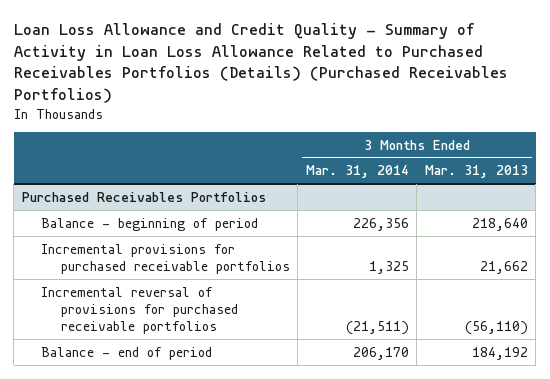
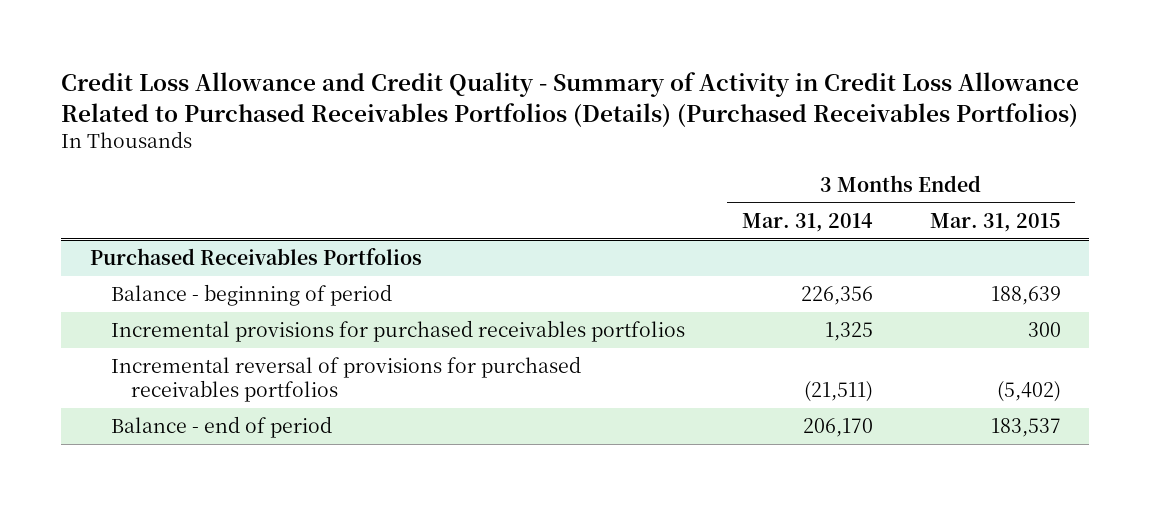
- Loan Loss Allowance and Credit Quality - Summary of Activity in Loan Loss Allowance Related to Purchased Receivables Portfolios (Details) (Purchased Receivables Portfolios)
+ Credit Loss Allowance and Credit Quality - Summary of Activity in Credit Loss Allowance Related to Purchased Receivables Portfolios (Details) (Purchased Receivables Portfolios)
- | 3 Months Ended Mar. 31, 2014 | 3 Months Ended Mar. 31, 2013
+ | 3 Months Ended Mar. 31, 2014 | 3 Months Ended Mar. 31, 2015
@ Purchased Receivables Portfolios
- Incremental provisions for purchased receivable portfolios | 1,325 | 21,662
- Incremental reversal of provisions for purchased receivable portfolios | (21,511) | (56,110)
+ Incremental provisions for purchased receivables portfolios | 1,325 | 300
+ Incremental reversal of provisions for purchased receivables portfolios | (21,511) | (5,402)

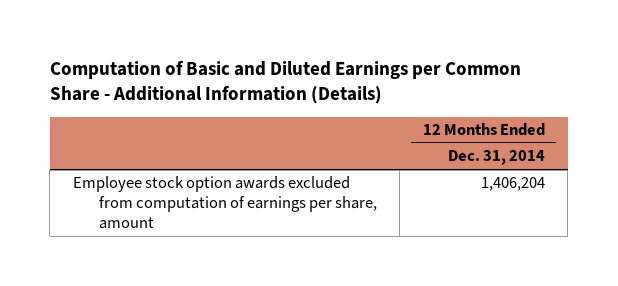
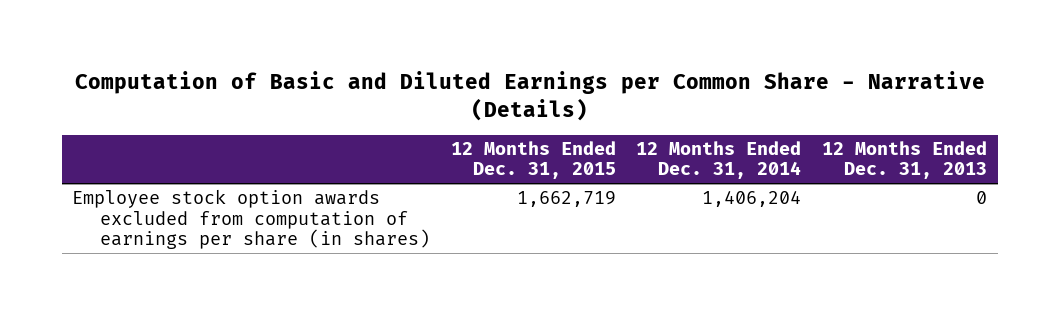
- Computation of Basic and Diluted Earnings per Common Share - Additional Information (Details)
+ Computation of Basic and Diluted Earnings per Common Share - Narrative (Details)
- | 12 Months Ended Dec. 31, 2014
+ | 12 Months Ended Dec. 31, 2015 | 12 Months Ended Dec. 31, 2014 | 12 Months Ended Dec. 31, 2013
- Employee stock option awards excluded from computation of earnings per share, amount | 1,406,204
+ Employee stock option awards excluded from computation of earnings per share (in shares) | 1,662,719 | 1,406,204 | 0

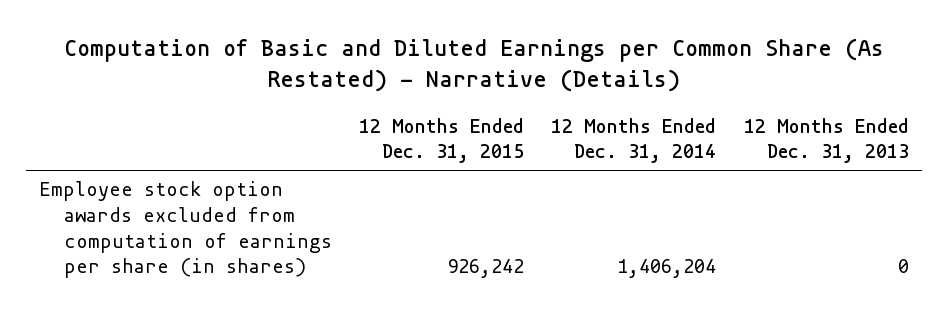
- Computation of Basic and Diluted Earnings per Common Share - Narrative (Details)
+ Computation of Basic and Diluted Earnings per Common Share (As Restated) - Narrative (Details)
- Employee stock option awards excluded from computation of earnings per share (in shares) | 1,662,719 | 1,406,204 | 0
+ Employee stock option awards excluded from computation of earnings per share (in shares) | 926,242 | 1,406,204 | 0

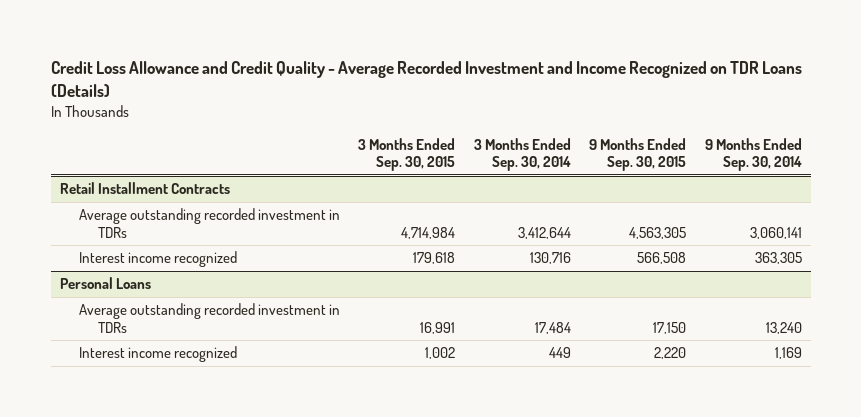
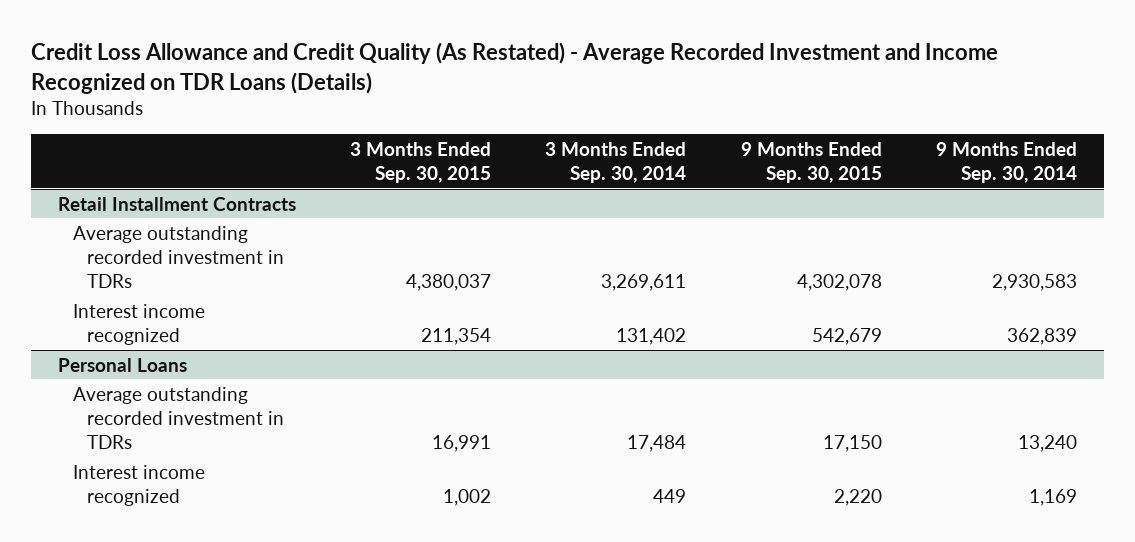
- Credit Loss Allowance and Credit Quality - Average Recorded Investment and Income Recognized on TDR Loans (Details)
+ Credit Loss Allowance and Credit Quality (As Restated) - Average Recorded Investment and Income Recognized on TDR Loans (Details)
@ Retail Installment Contracts
- Average outstanding recorded investment in TDRs | 4,714,984 | 3,412,644 | 4,563,305 | 3,060,141
- Interest income recognized | 179,618 | 130,716 | 566,508 | 363,305
+ Average outstanding recorded investment in TDRs | 4,380,037 | 3,269,611 | 4,302,078 | 2,930,583
+ Interest income recognized | 211,354 | 131,402 | 542,679 | 362,839

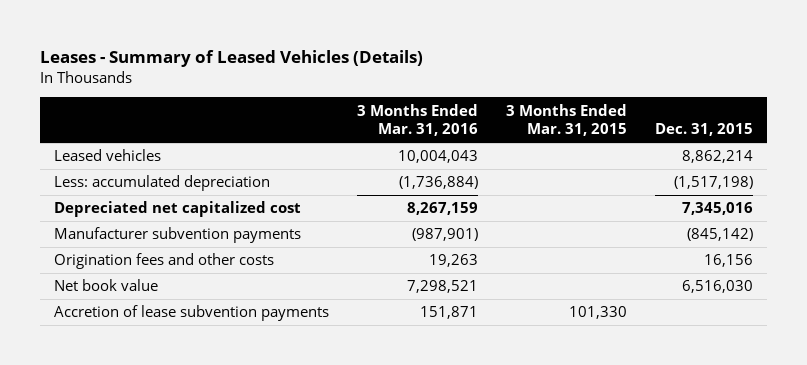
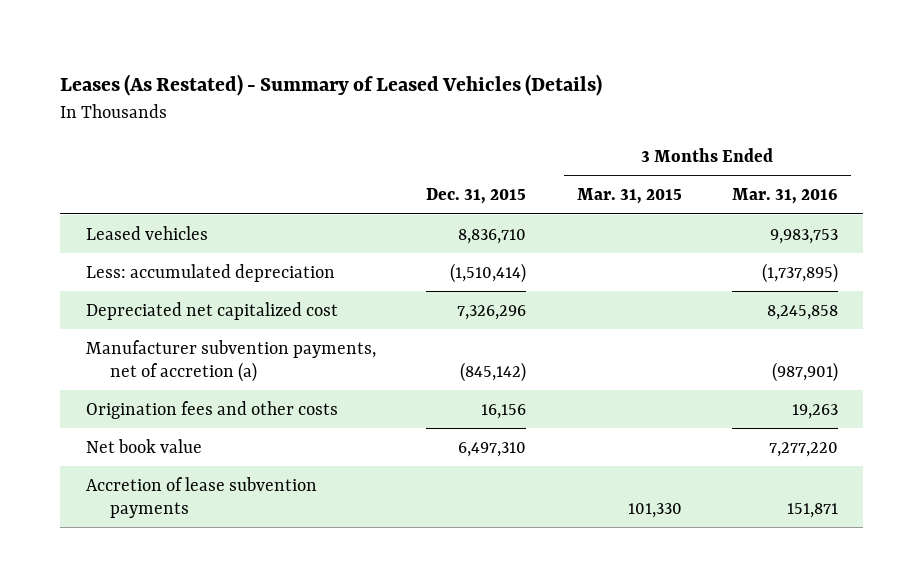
- Leases - Summary of Leased Vehicles (Details)
+ Leases (As Restated) - Summary of Leased Vehicles (Details)
- | 3 Months Ended Mar. 31, 2016 | 3 Months Ended Mar. 31, 2015 | Dec. 31, 2015
+ | Dec. 31, 2015 | 3 Months Ended Mar. 31, 2015 | 3 Months Ended Mar. 31, 2016
- Leased vehicles | 10,004,043 | | 8,862,214
- Less: accumulated depreciation | (1,736,884) | | (1,517,198)
- Depreciated net capitalized cost | 8,267,159 | | 7,345,016
- Manufacturer subvention payments | (987,901) | | (845,142)
+ Leased vehicles | 8,836,710 | | 9,983,753
+ Less: accumulated depreciation | (1,510,414) | | (1,737,895)
+ Depreciated net capitalized cost | 7,326,296 | | 8,245,858
+ Manufacturer subvention payments, net of accretion (a) | (845,142) | | (987,901)
- Net book value | 7,298,521 | | 6,516,030
+ Net book value | 6,497,310 | | 7,277,220

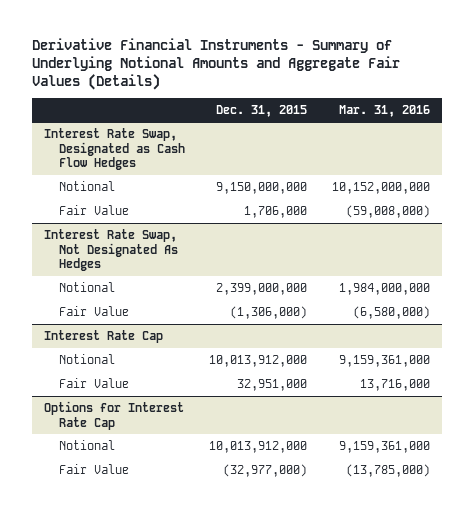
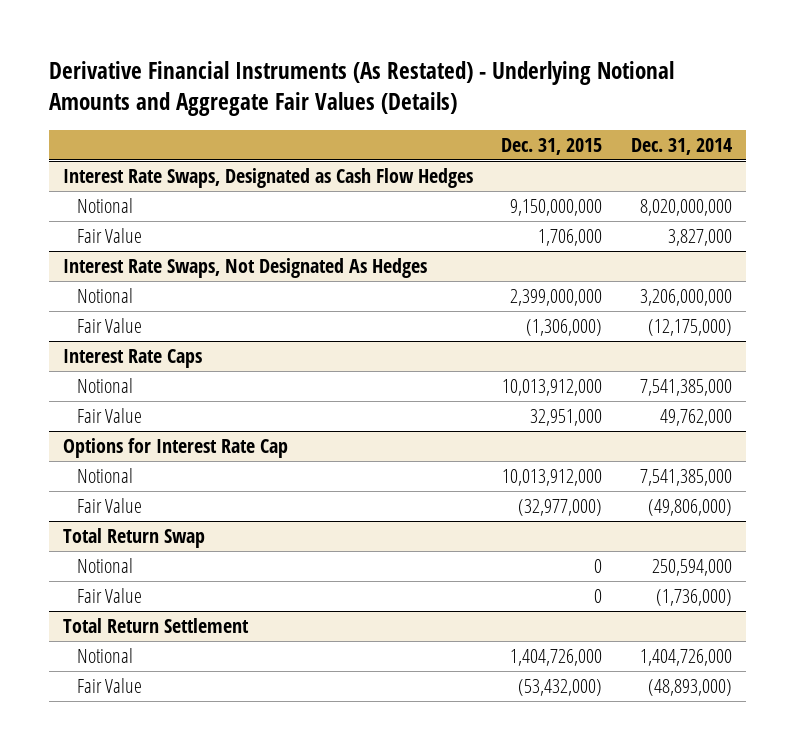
- Derivative Financial Instruments - Summary of Underlying Notional Amounts and Aggregate Fair Values (Details)
+ Derivative Financial Instruments (As Restated) - Underlying Notional Amounts and Aggregate Fair Values (Details)
- | Dec. 31, 2015 | Mar. 31, 2016
+ | Dec. 31, 2015 | Dec. 31, 2014
- Interest Rate Swap, Designated as Cash Flow Hedges
+ Interest Rate Swaps, Designated as Cash Flow Hedges
- Interest Rate Swap, Not Designated As Hedges
+ Interest Rate Swaps, Not Designated As Hedges
- Interest Rate Cap
+ Interest Rate Caps
+ Total Return Swap
+ Notional | 0 | 250,594,000
+ Fair Value | 0 | (1,736,000)
+ Total Return Settlement
+ Notional | 1,404,726,000 | 1,404,726,000
+ Fair Value | (53,432,000) | (48,893,000)

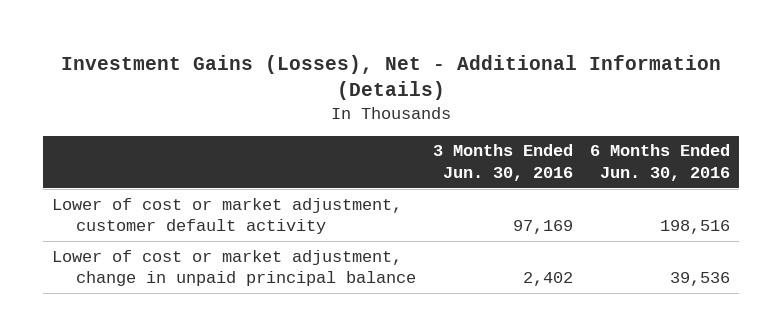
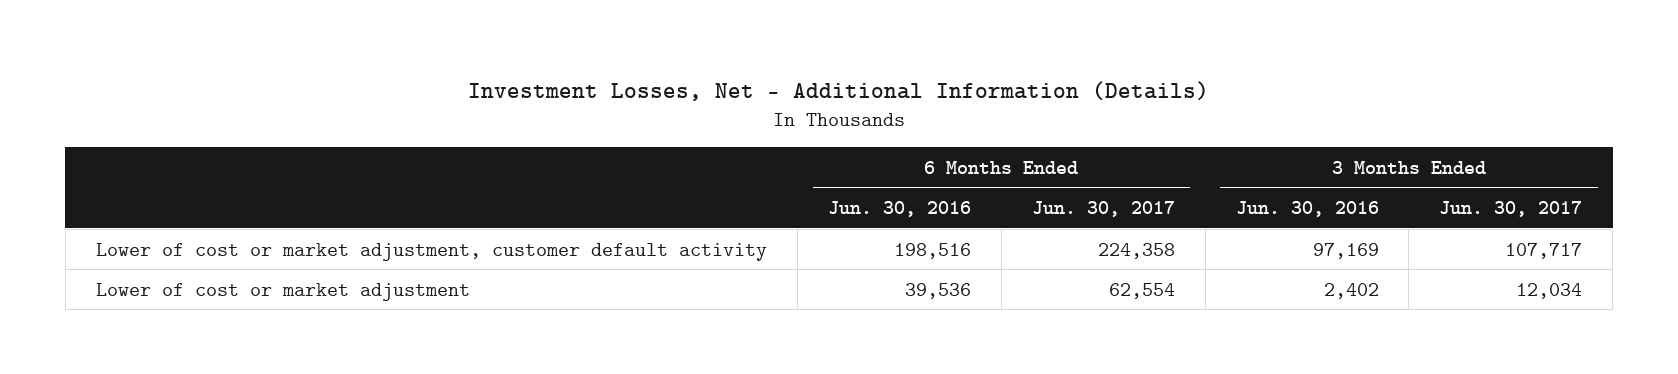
- Investment Gains (Losses), Net - Additional Information (Details)
+ Investment Losses, Net - Additional Information (Details)
- | 3 Months Ended Jun. 30, 2016 | 6 Months Ended Jun. 30, 2016
+ | 6 Months Ended Jun. 30, 2016 | 6 Months Ended Jun. 30, 2017 | 3 Months Ended Jun. 30, 2016 | 3 Months Ended Jun. 30, 2017
- Lower of cost or market adjustment, change in unpaid principal balance | 2,402 | 39,536
+ Lower of cost or market adjustment | 39,536 | 62,554 | 2,402 | 12,034

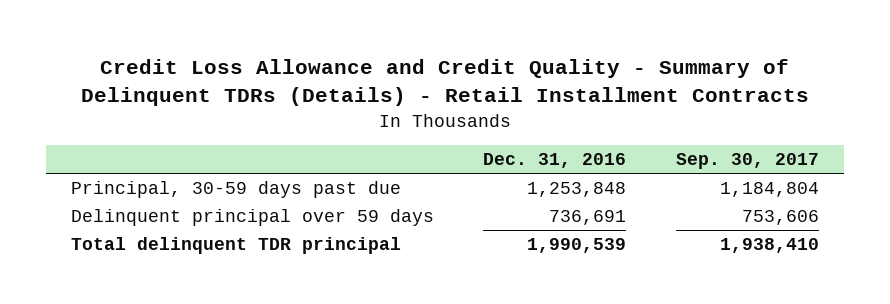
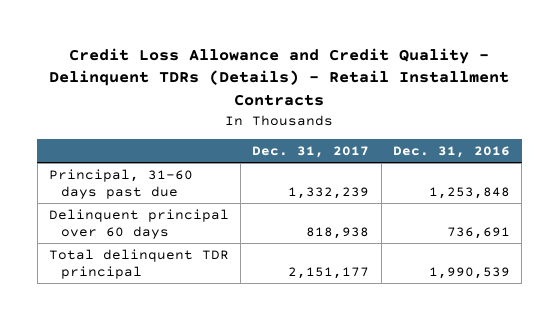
- Credit Loss Allowance and Credit Quality - Summary of Delinquent TDRs (Details) - Retail Installment Contracts
+ Credit Loss Allowance and Credit Quality - Delinquent TDRs (Details) - Retail Installment Contracts
- | Dec. 31, 2016 | Sep. 30, 2017
+ | Dec. 31, 2017 | Dec. 31, 2016
- Principal, 30-59 days past due | 1,253,848 | 1,184,804
- Delinquent principal over 59 days | 736,691 | 753,606
+ Principal, 31-60 days past due | 1,332,239 | 1,253,848
+ Delinquent principal over 60 days | 818,938 | 736,691

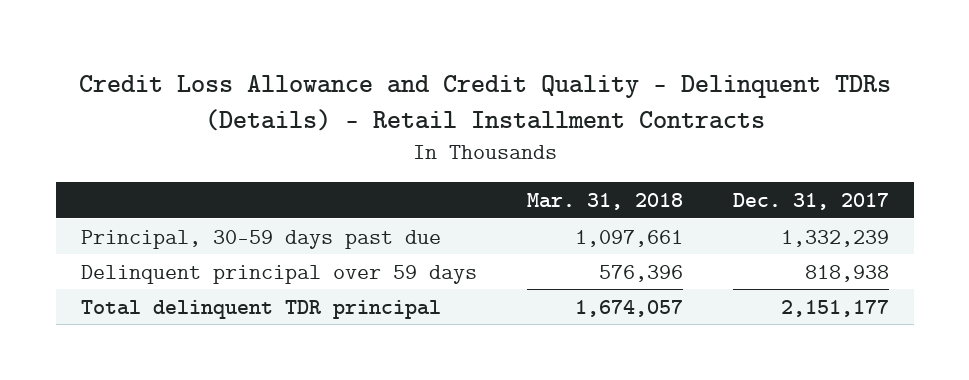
- | Dec. 31, 2017 | Dec. 31, 2016
+ | Mar. 31, 2018 | Dec. 31, 2017
- Principal, 31-60 days past due | 1,332,239 | 1,253,848
- Delinquent principal over 60 days | 818,938 | 736,691
+ Principal, 30-59 days past due | 1,097,661 | 1,332,239
+ Delinquent principal over 59 days | 576,396 | 818,938

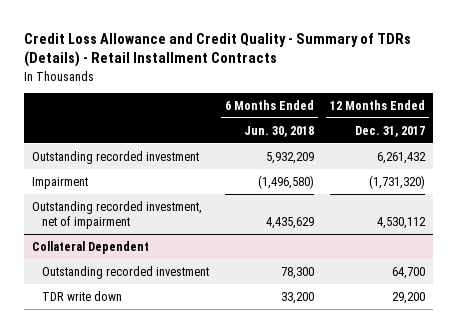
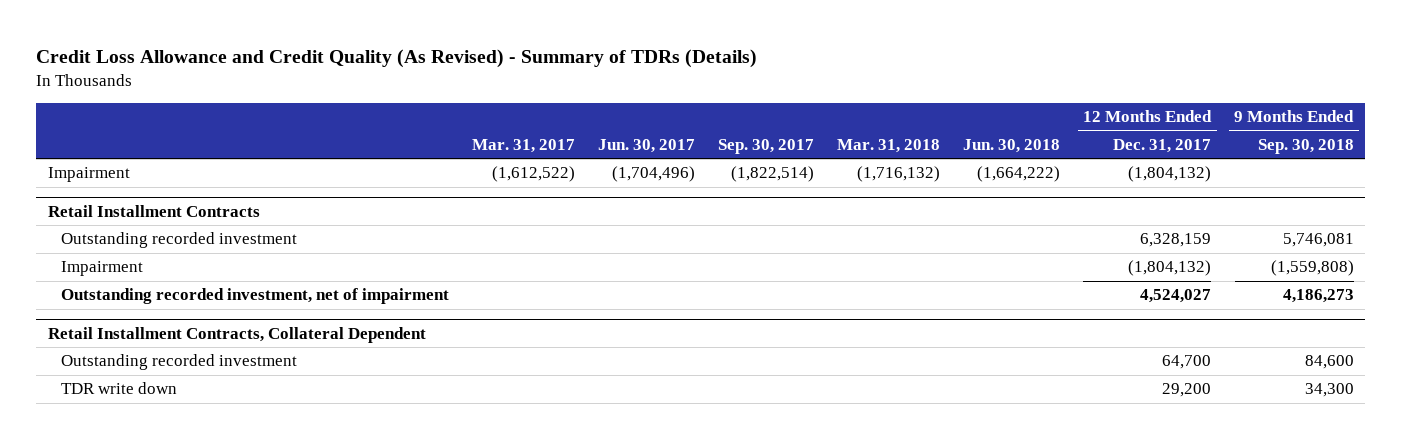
- Credit Loss Allowance and Credit Quality - Summary of TDRs (Details) - Retail Installment Contracts
+ Credit Loss Allowance and Credit Quality (As Revised) - Summary of TDRs (Details)
- | 6 Months Ended Jun. 30, 2018 | 12 Months Ended Dec. 31, 2017
+ | Mar. 31, 2017 | Jun. 30, 2017 | Sep. 30, 2017 | Mar. 31, 2018 | Jun. 30, 2018 | 12 Months Ended Dec. 31, 2017 | 9 Months Ended Sep. 30, 2018
- Outstanding recorded investment | 5,932,209 | 6,261,432
- Impairment | (1,496,580) | (1,731,320)
- Outstanding recorded investment, net of impairment | 4,435,629 | 4,530,112
- Collateral Dependent
+ Impairment | (1,612,522) | (1,704,496) | (1,822,514) | (1,716,132) | (1,664,222) | (1,804,132) |
+ Retail Installment Contracts
+ Outstanding recorded investment | | | | | | 6,328,159 | 5,746,081
+ Impairment | | | | | | (1,804,132) | (1,559,808)
+ Outstanding recorded investment, net of impairment | | | | | | 4,524,027 | 4,186,273
+ Retail Installment Contracts, Collateral Dependent

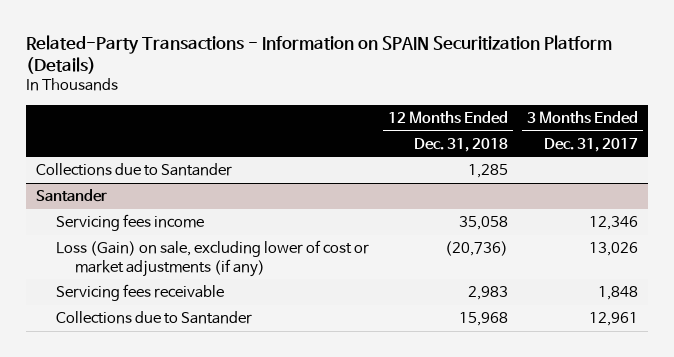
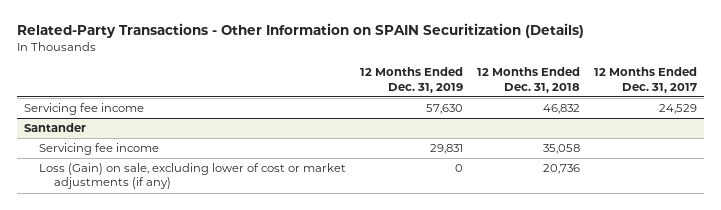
- Related-Party Transactions - Information on SPAIN Securitization Platform (Details)
+ Related-Party Transactions - Other Information on SPAIN Securitization (Details)
- | 12 Months Ended Dec. 31, 2018 | 3 Months Ended Dec. 31, 2017
+ | 12 Months Ended Dec. 31, 2019 | 12 Months Ended Dec. 31, 2018 | 12 Months Ended Dec. 31, 2017
- Collections due to Santander | 1,285 |
+ Servicing fee income | 57,630 | 46,832 | 24,529
@ Santander
- Servicing fees income | 35,058 | 12,346
- Loss (Gain) on sale, excluding lower of cost or market adjustments (if any) | (20,736) | 13,026
- Servicing fees receivable | 2,983 | 1,848
- Collections due to Santander | 15,968 | 12,961
+ Servicing fee income | 29,831 | 35,058 |
+ Loss (Gain) on sale, excluding lower of cost or market adjustments (if any) | 0 | 20,736 |

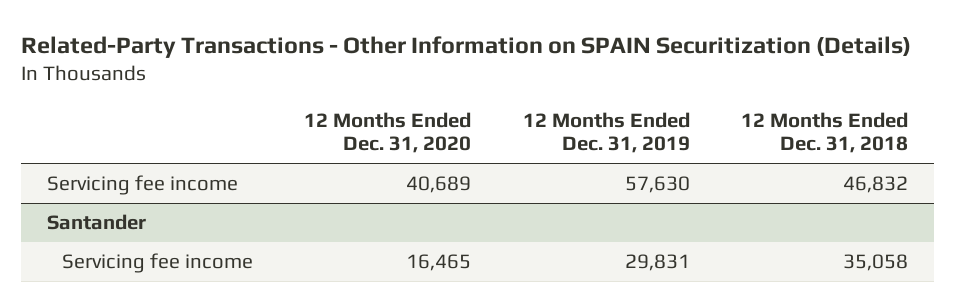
- | 12 Months Ended Dec. 31, 2019 | 12 Months Ended Dec. 31, 2018 | 12 Months Ended Dec. 31, 2017
+ | 12 Months Ended Dec. 31, 2020 | 12 Months Ended Dec. 31, 2019 | 12 Months Ended Dec. 31, 2018
@ Santander
- Loss (Gain) on sale, excluding lower of cost or market adjustments (if any) | 0 | 20,736 |

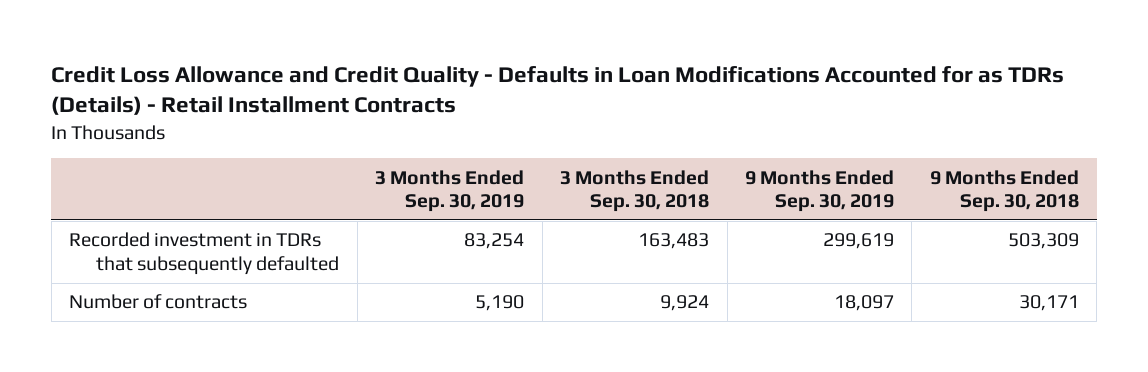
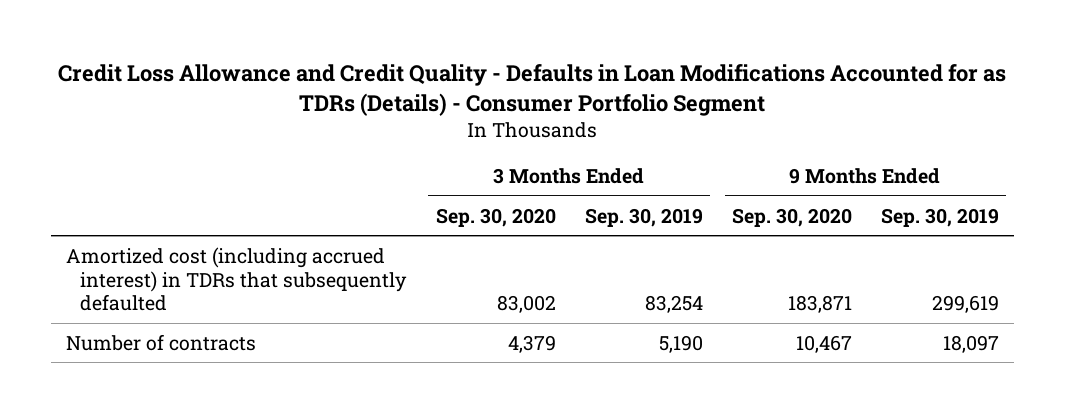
- Credit Loss Allowance and Credit Quality - Defaults in Loan Modifications Accounted for as TDRs (Details) - Retail Installment Contracts
+ Credit Loss Allowance and Credit Quality - Defaults in Loan Modifications Accounted for as TDRs (Details) - Consumer Portfolio Segment
- | 3 Months Ended Sep. 30, 2019 | 3 Months Ended Sep. 30, 2018 | 9 Months Ended Sep. 30, 2019 | 9 Months Ended Sep. 30, 2018
+ | 3 Months Ended Sep. 30, 2020 | 3 Months Ended Sep. 30, 2019 | 9 Months Ended Sep. 30, 2020 | 9 Months Ended Sep. 30, 2019
- Recorded investment in TDRs that subsequently defaulted | 83,254 | 163,483 | 299,619 | 503,309
+ Amortized cost (including accrued interest) in TDRs that subsequently defaulted | 83,002 | 83,254 | 183,871 | 299,619

